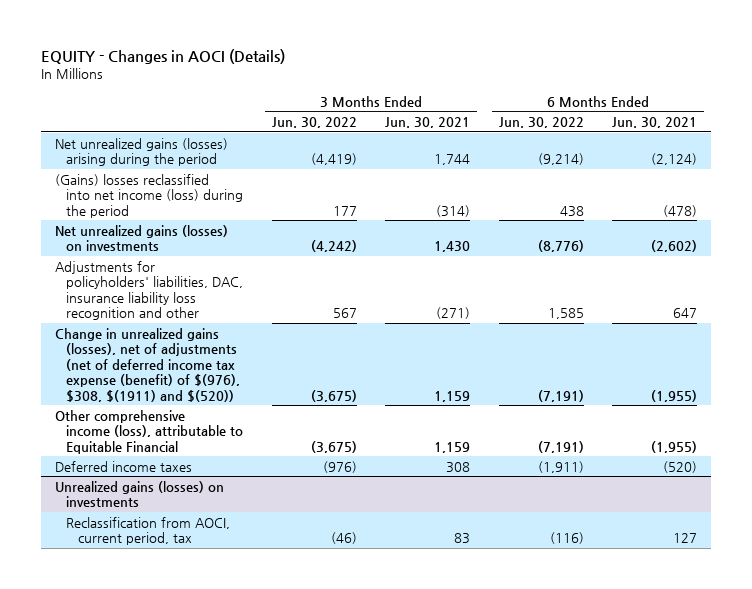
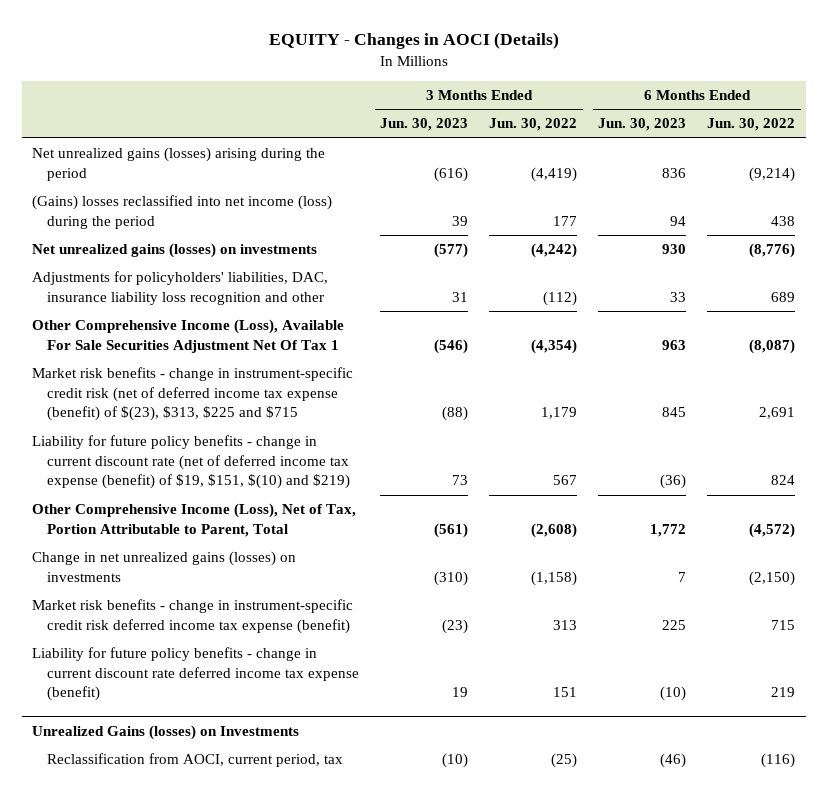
- | 3 Months Ended Jun. 30, 2022 | 3 Months Ended Jun. 30, 2021 | 6 Months Ended Jun. 30, 2022 | 6 Months Ended Jun. 30, 2021
+ | 3 Months Ended Jun. 30, 2023 | 3 Months Ended Jun. 30, 2022 | 6 Months Ended Jun. 30, 2023 | 6 Months Ended Jun. 30, 2022
- Adjustments for policyholders' liabilities, DAC, insurance liability loss recognition and other | 567 | (271) | 1,585 | 647
- Change in unrealized gains (losses), net of adjustments (net of deferred income tax expense (benefit) of $(976), $308, $(1911) and $(520)) | (3,675) | 1,159 | (7,191) | (1,955)
- Other comprehensive income (loss), attributable to Equitable Financial | (3,675) | 1,159 | (7,191) | (1,955)
- Deferred income taxes | (976) | 308 | (1,911) | (520)
- Unrealized gains (losses) on investments
- Reclassification from AOCI, current period, tax | (46) | 83 | (116) | 127
+ Adjustments for policyholders' liabilities, DAC, insurance liability loss recognition and other | 31 | (112) | 33 | 689
+ Other Comprehensive Income (Loss), Available For Sale Securities Adjustment Net Of Tax 1 | (546) | (4,354) | 963 | (8,087)
+ Market risk benefits - change in instrument-specific credit risk (net of deferred income tax expense (benefit) of $(23), $313, $225 and $715 | (88) | 1,179 | 845 | 2,691
+ Liability for future policy benefits - change in current discount rate (net of deferred income tax expense (benefit) of $19, $151, $(10) and $219) | 73 | 567 | (36) | 824
+ Other Comprehensive Income (Loss), Net of Tax, Portion Attributable to Parent, Total | (561) | (2,608) | 1,772 | (4,572)
+ Change in net unrealized gains (losses) on investments | (310) | (1,158) | 7 | (2,150)
+ Market risk benefits - change in instrument-specific credit risk deferred income tax expense (benefit) | (23) | 313 | 225 | 715
+ Liability for future policy benefits - change in current discount rate deferred income tax expense (benefit) | 19 | 151 | (10) | 219
+ Unrealized Gains (losses) on Investments
+ Reclassification from AOCI, current period, tax | (10) | (25) | (46) | (116)

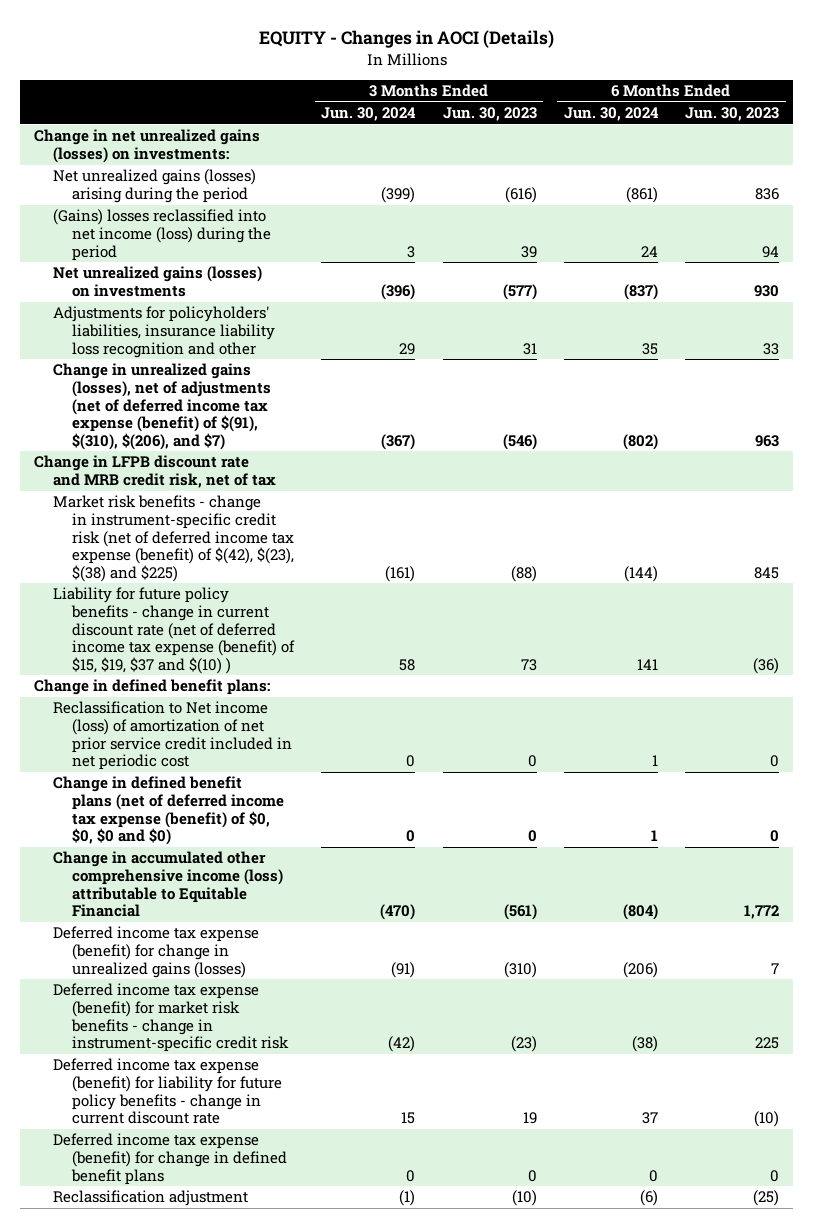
- | 3 Months Ended Jun. 30, 2023 | 3 Months Ended Jun. 30, 2022 | 6 Months Ended Jun. 30, 2023 | 6 Months Ended Jun. 30, 2022
+ | 3 Months Ended Jun. 30, 2024 | 3 Months Ended Jun. 30, 2023 | 6 Months Ended Jun. 30, 2024 | 6 Months Ended Jun. 30, 2023
+ Change in net unrealized gains (losses) on investments:
- Adjustments for policyholders' liabilities, DAC, insurance liability loss recognition and other | 31 | (112) | 33 | 689
- Other Comprehensive Income (Loss), Available For Sale Securities Adjustment Net Of Tax 1 | (546) | (4,354) | 963 | (8,087)
- Market risk benefits - change in instrument-specific credit risk (net of deferred income tax expense (benefit) of $(23), $313, $225 and $715 | (88) | 1,179 | 845 | 2,691
- Liability for future policy benefits - change in current discount rate (net of deferred income tax expense (benefit) of $19, $151, $(10) and $219) | 73 | 567 | (36) | 824
- Other Comprehensive Income (Loss), Net of Tax, Portion Attributable to Parent, Total | (561) | (2,608) | 1,772 | (4,572)
- Change in net unrealized gains (losses) on investments | (310) | (1,158) | 7 | (2,150)
- Market risk benefits - change in instrument-specific credit risk deferred income tax expense (benefit) | (23) | 313 | 225 | 715
- Liability for future policy benefits - change in current discount rate deferred income tax expense (benefit) | 19 | 151 | (10) | 219
- Unrealized Gains (losses) on Investments
- Reclassification from AOCI, current period, tax | (10) | (25) | (46) | (116)
+ Adjustments for policyholders' liabilities, insurance liability loss recognition and other | 29 | 31 | 35 | 33
+ Change in unrealized gains (losses), net of adjustments (net of deferred income tax expense (benefit) of $(91), $(310), $(206), and $7) | (367) | (546) | (802) | 963
+ Change in LFPB discount rate and MRB credit risk, net of tax
+ Market risk benefits - change in instrument-specific credit risk (net of deferred income tax expense (benefit) of $(42), $(23), $(38) and $225) | (161) | (88) | (144) | 845
+ Liability for future policy benefits - change in current discount rate (net of deferred income tax expense (benefit) of $15, $19, $37 and $(10) ) | 58 | 73 | 141 | (36)
+ Change in defined benefit plans:
+ Reclassification to Net income (loss) of amortization of net prior service credit included in net periodic cost | 0 | 0 | 1 | 0
+ Change in defined benefit plans (net of deferred income tax expense (benefit) of $0, $0, $0 and $0) | 0 | 0 | 1 | 0
+ Change in accumulated other comprehensive income (loss) attributable to Equitable Financial | (470) | (561) | (804) | 1,772
+ Deferred income tax expense (benefit) for change in unrealized gains (losses) | (91) | (310) | (206) | 7
+ Deferred income tax expense (benefit) for market risk benefits - change in instrument-specific credit risk | (42) | (23) | (38) | 225
+ Deferred income tax expense (benefit) for liability for future policy benefits - change in current discount rate | 15 | 19 | 37 | (10)
+ Deferred income tax expense (benefit) for change in defined benefit plans | 0 | 0 | 0 | 0
+ Reclassification adjustment | (1) | (10) | (6) | (25)

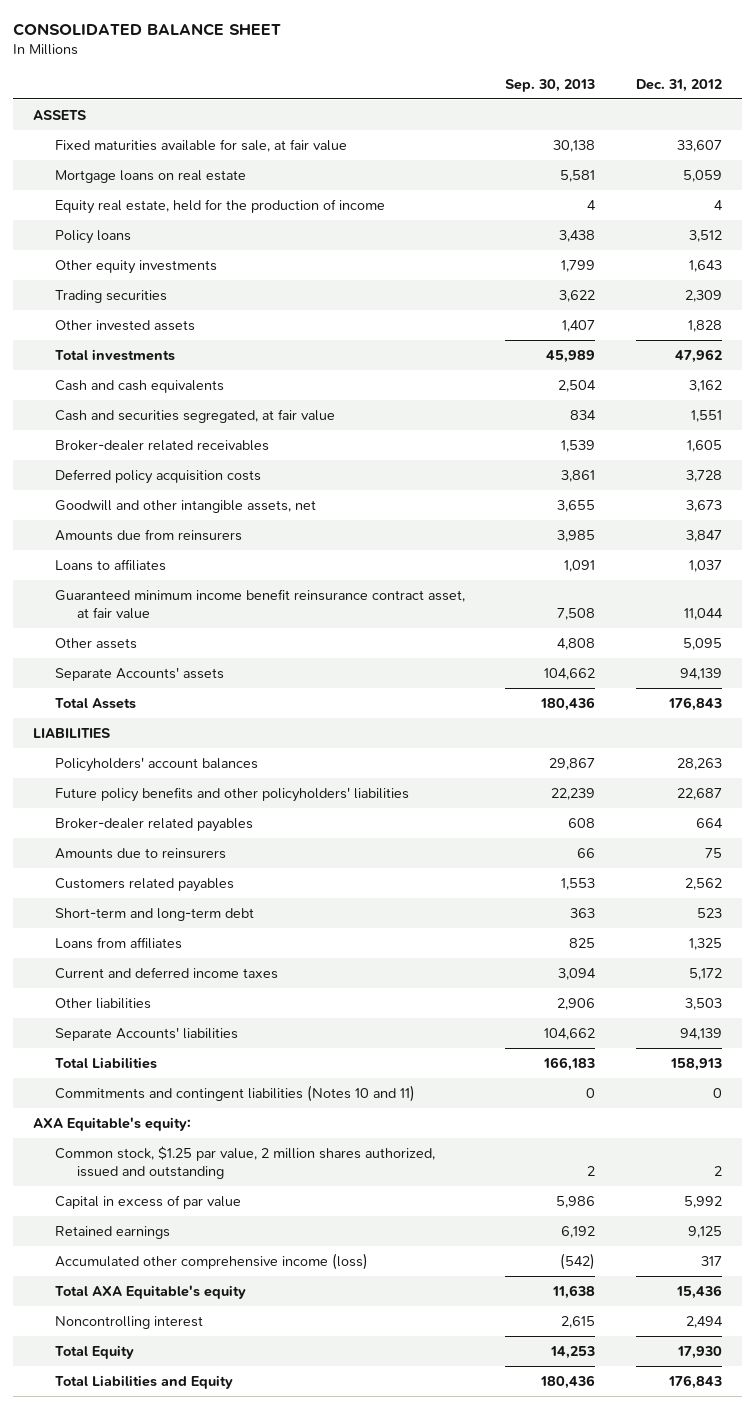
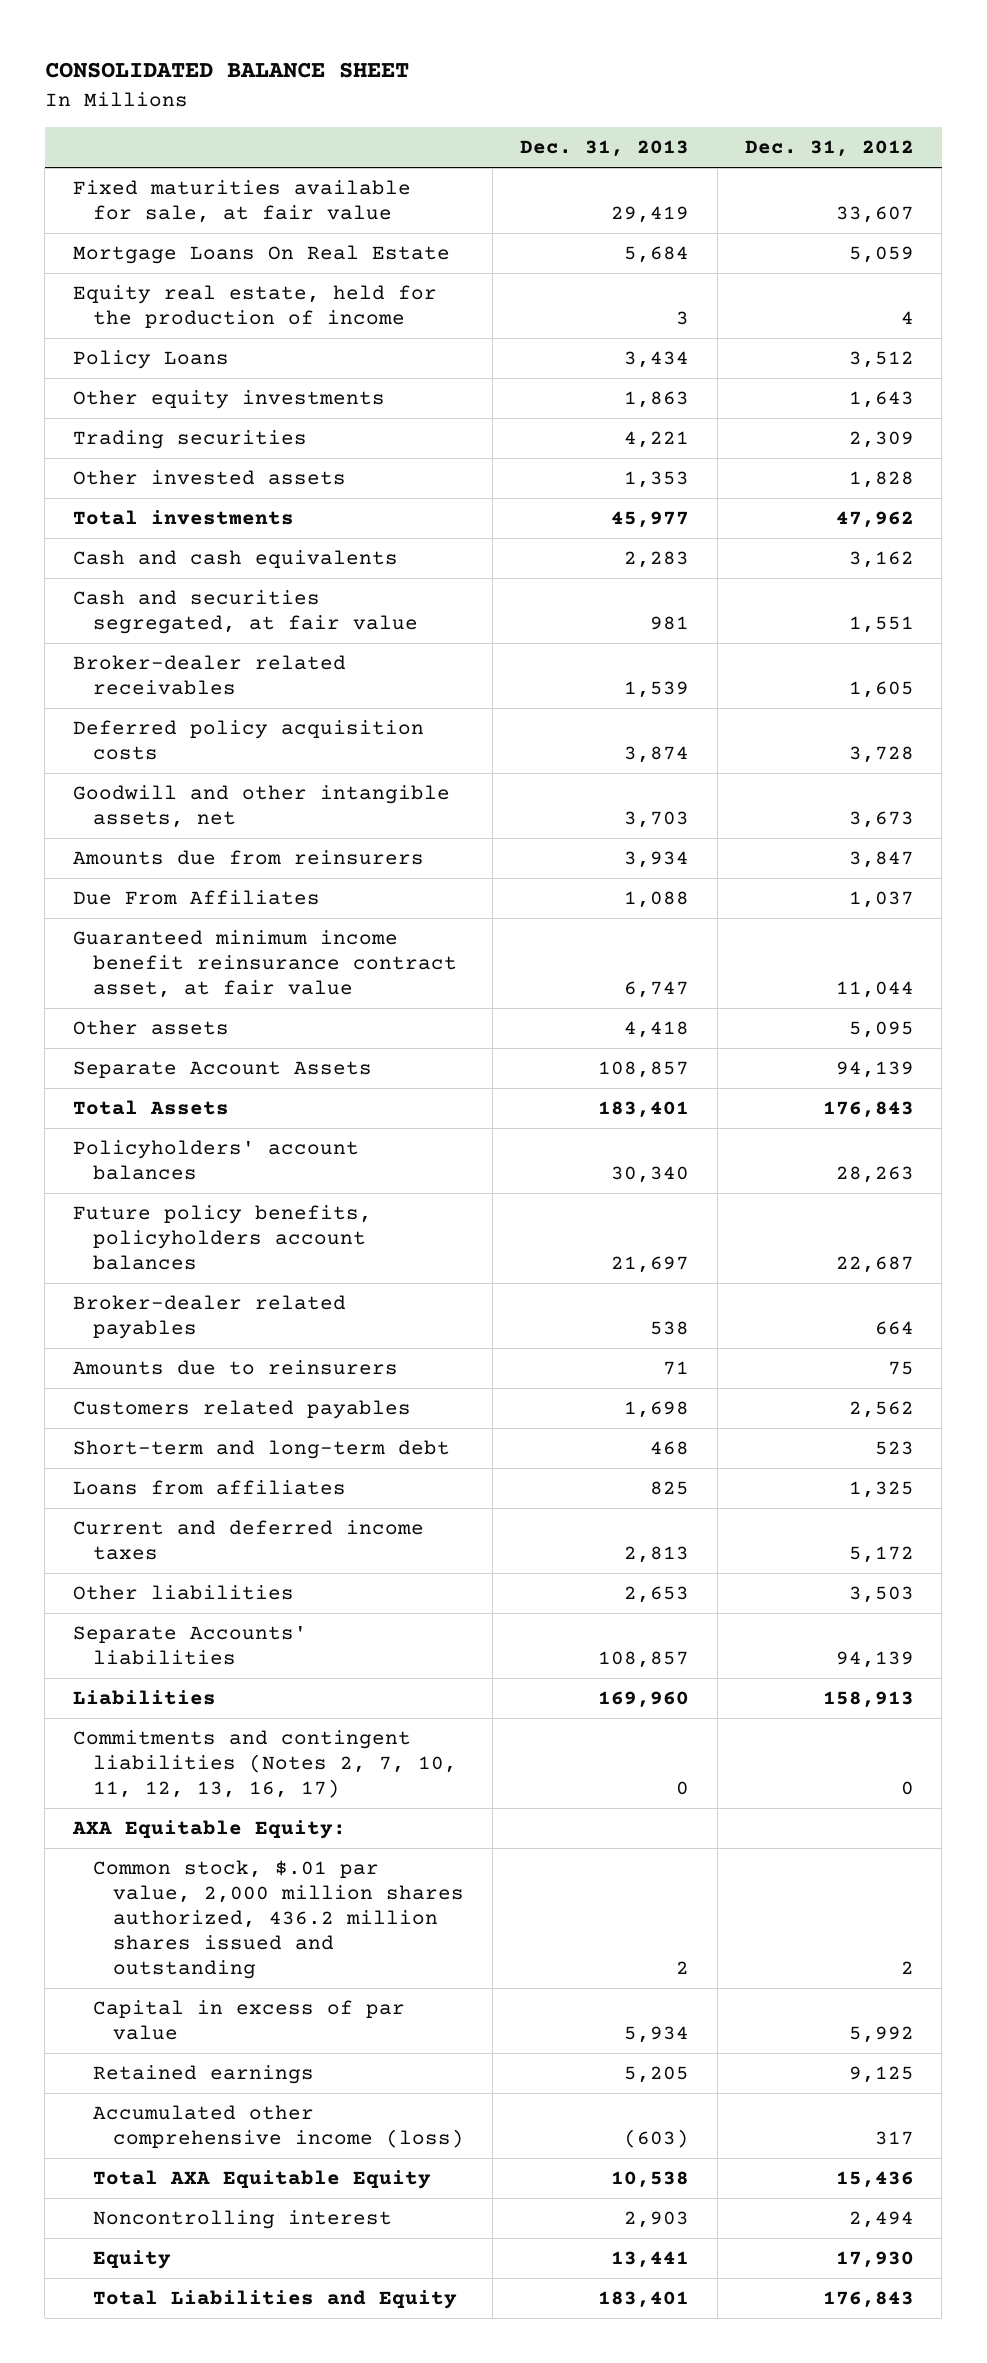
- | Sep. 30, 2013 | Dec. 31, 2012
+ | Dec. 31, 2013 | Dec. 31, 2012
- ASSETS
- Mortgage loans on real estate | 5,581 | 5,059
+ Mortgage Loans On Real Estate | 5,684 | 5,059
- Policy loans | 3,438 | 3,512
+ Policy Loans | 3,434 | 3,512
- Loans to affiliates | 1,091 | 1,037
+ Due From Affiliates | 1,088 | 1,037
- Separate Accounts' assets | 104,662 | 94,139
+ Separate Account Assets | 108,857 | 94,139
- LIABILITIES
- Future policy benefits and other policyholders' liabilities | 22,239 | 22,687
+ Future policy benefits, policyholders account balances | 21,697 | 22,687
- Total Liabilities | 166,183 | 158,913
- Commitments and contingent liabilities (Notes 10 and 11) | 0 | 0
- AXA Equitable's equity:
- Common stock, $1.25 par value, 2 million shares authorized, issued and outstanding | 2 | 2
+ Liabilities | 169,960 | 158,913
+ Commitments and contingent liabilities (Notes 2, 7, 10, 11, 12, 13, 16, 17) | 0 | 0
+ AXA Equitable Equity:
+ Common stock, $.01 par value, 2,000 million shares authorized, 436.2 million shares issued and outstanding | 2 | 2
- Total AXA Equitable's equity | 11,638 | 15,436
+ Total AXA Equitable Equity | 10,538 | 15,436
- Total Equity | 14,253 | 17,930
+ Equity | 13,441 | 17,930

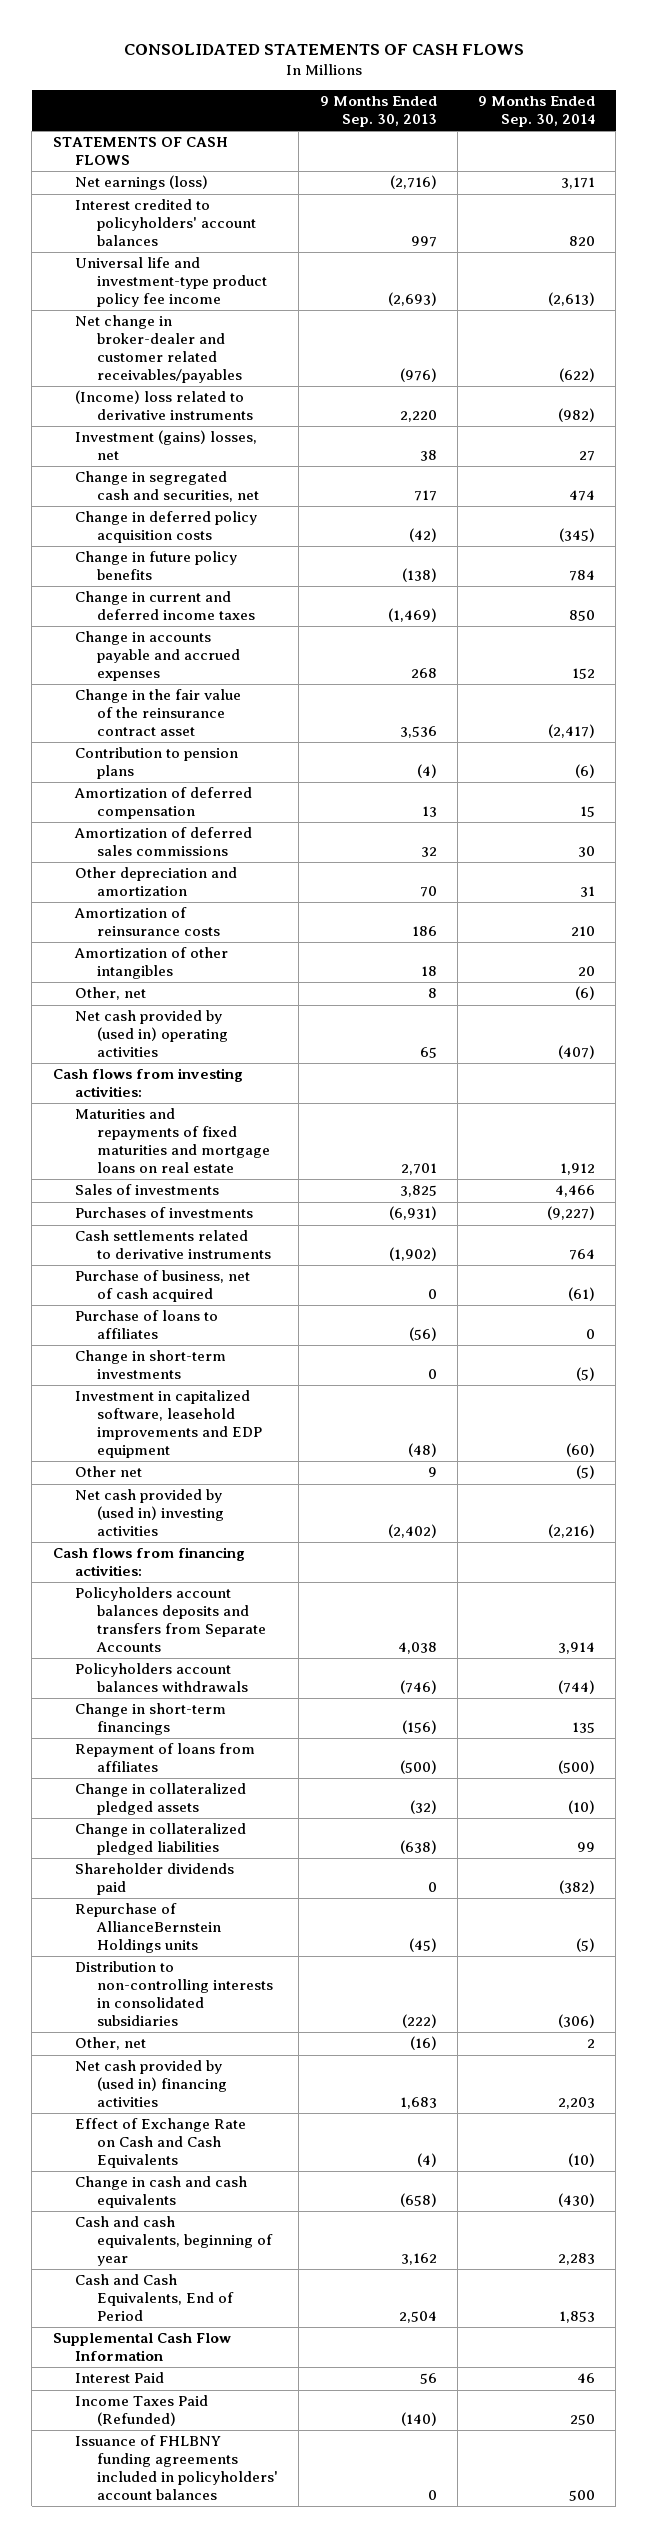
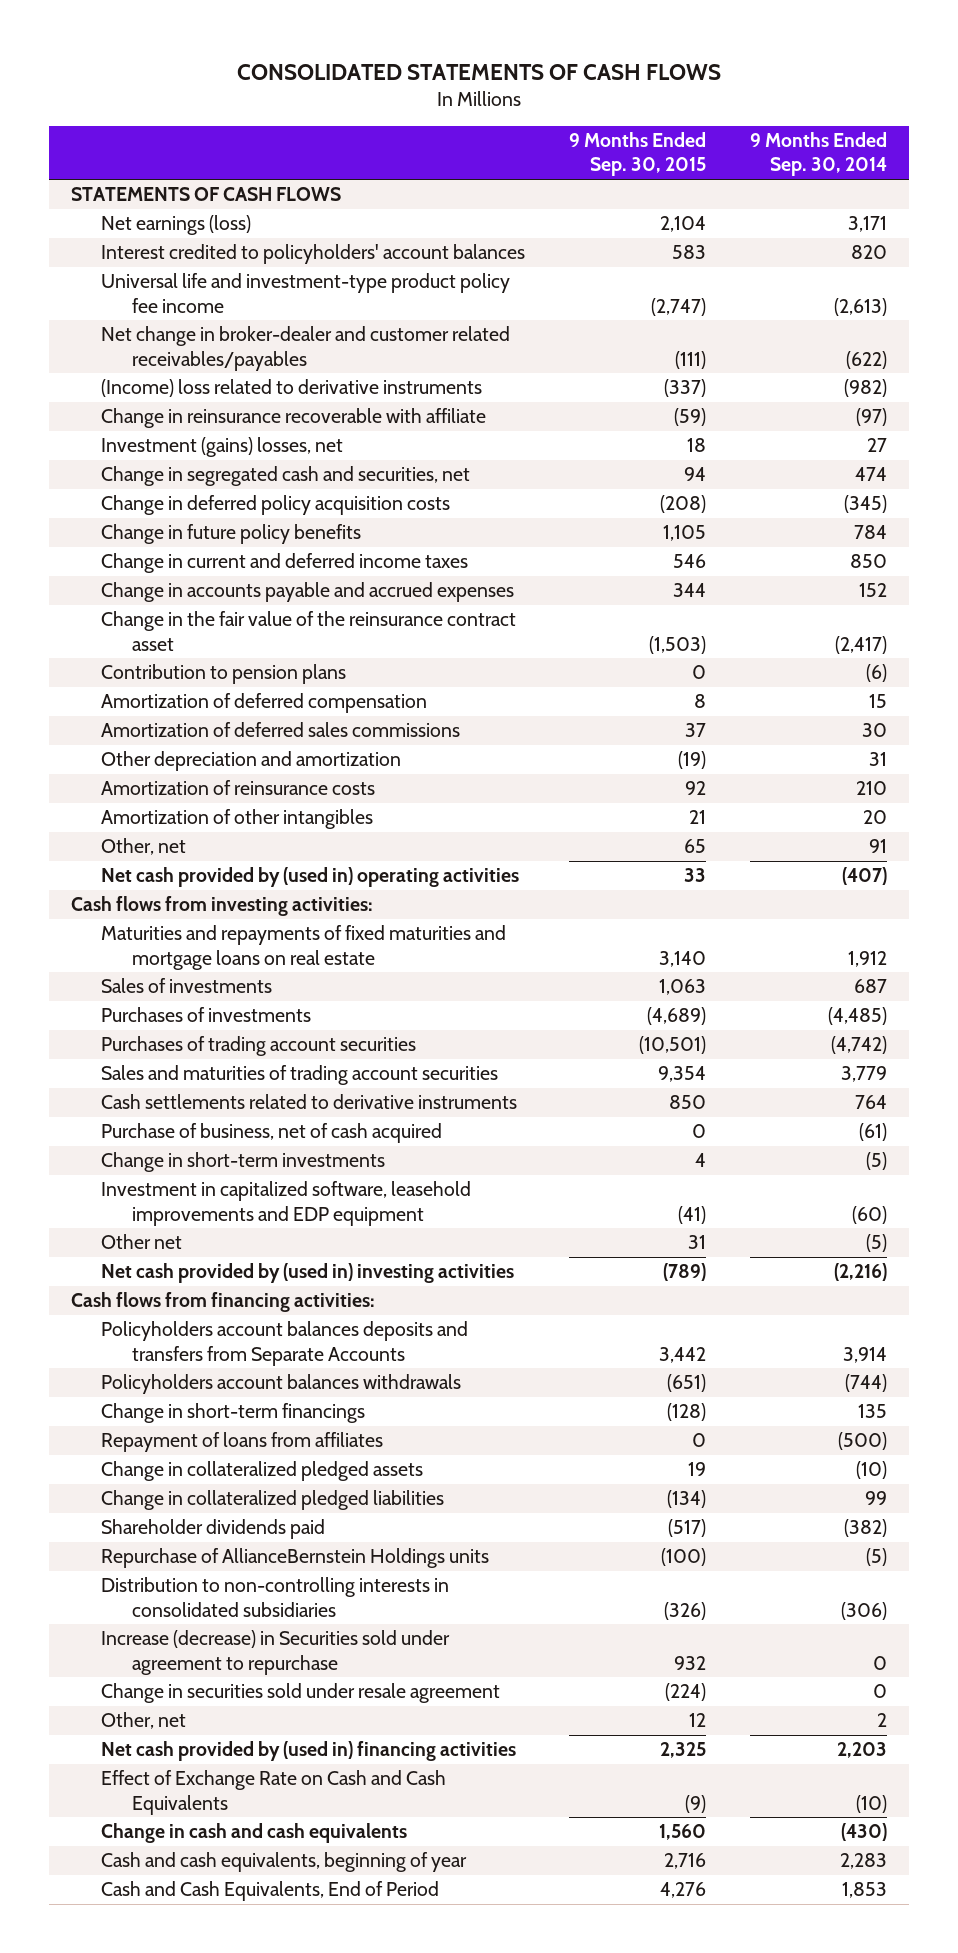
- | 9 Months Ended Sep. 30, 2013 | 9 Months Ended Sep. 30, 2014
+ | 9 Months Ended Sep. 30, 2015 | 9 Months Ended Sep. 30, 2014
+ Change in reinsurance recoverable with affiliate | (59) | (97)
- Other, net | 8 | (6)
+ Other, net | 65 | 91
- Sales of investments | 3,825 | 4,466
- Purchases of investments | (6,931) | (9,227)
+ Sales of investments | 1,063 | 687
+ Purchases of investments | (4,689) | (4,485)
+ Purchases of trading account securities | (10,501) | (4,742)
+ Sales and maturities of trading account securities | 9,354 | 3,779
- Purchase of loans to affiliates | (56) | 0
+ Increase (decrease) in Securities sold under agreement to repurchase | 932 | 0
+ Change in securities sold under resale agreement | (224) | 0
- Supplemental Cash Flow Information
- Interest Paid | 56 | 46
- Income Taxes Paid (Refunded) | (140) | 250
- Issuance of FHLBNY funding agreements included in policyholders' account balances | 0 | 500

